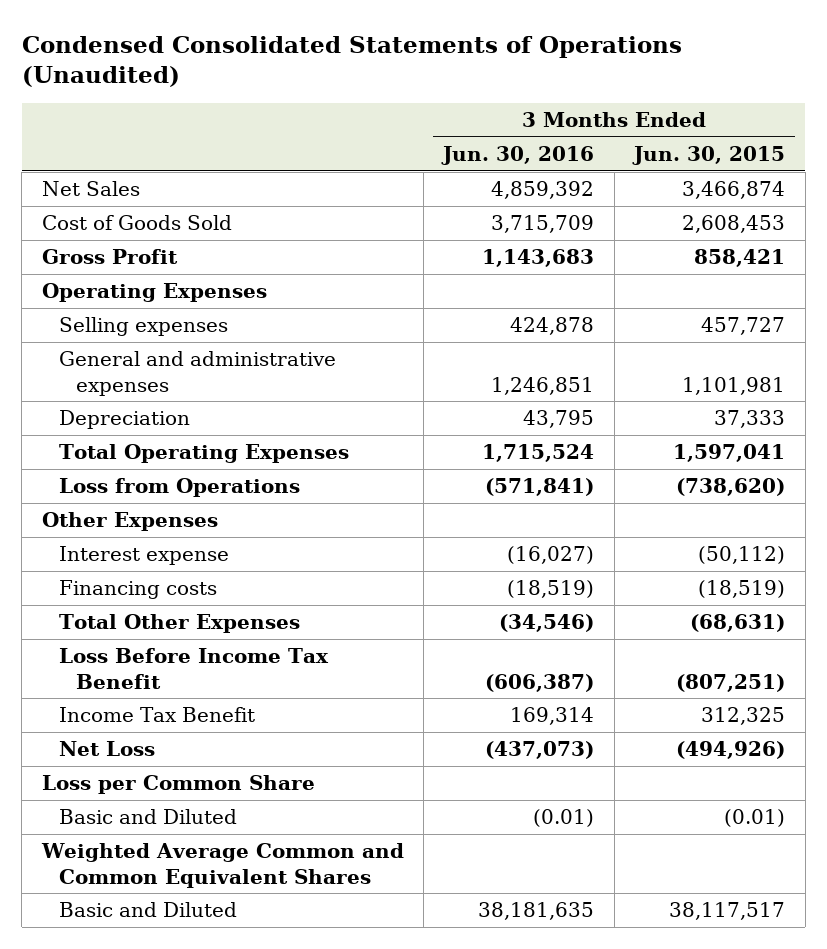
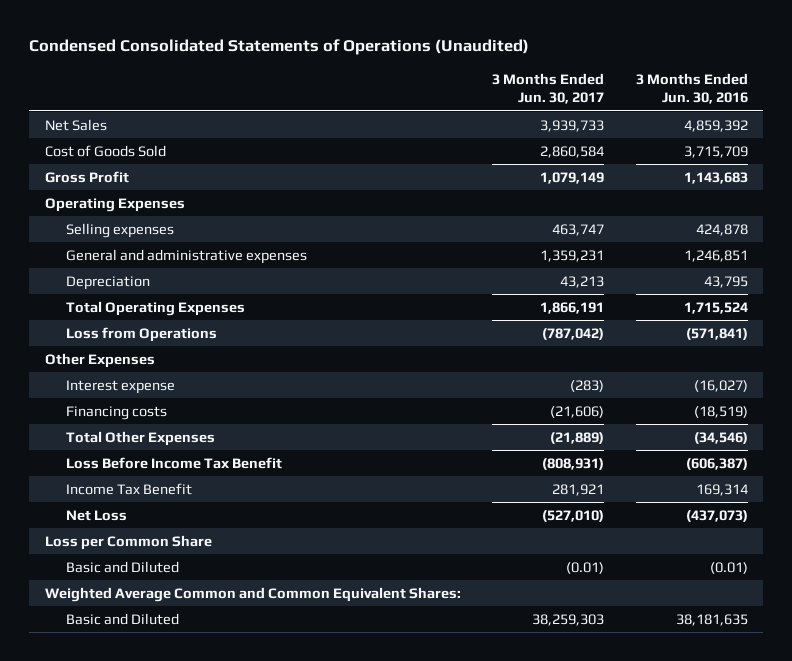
- | 3 Months Ended Jun. 30, 2016 | 3 Months Ended Jun. 30, 2015
+ | 3 Months Ended Jun. 30, 2017 | 3 Months Ended Jun. 30, 2016
- Weighted Average Common and Common Equivalent Shares
+ Weighted Average Common and Common Equivalent Shares:

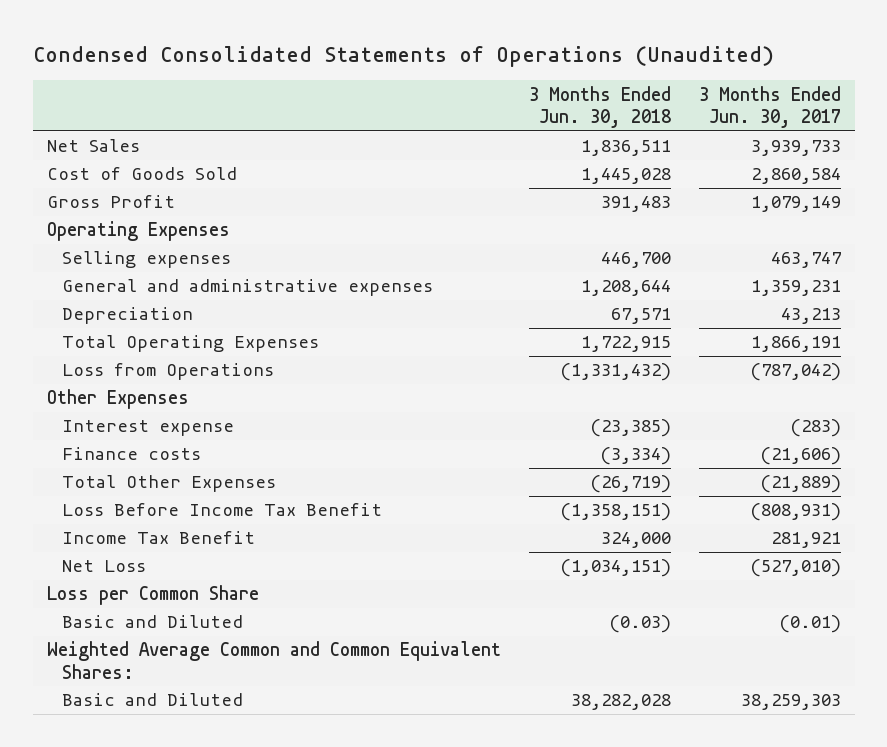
- | 3 Months Ended Jun. 30, 2017 | 3 Months Ended Jun. 30, 2016
+ | 3 Months Ended Jun. 30, 2018 | 3 Months Ended Jun. 30, 2017
- Financing costs | (21,606) | (18,519)
+ Finance costs | (3,334) | (21,606)

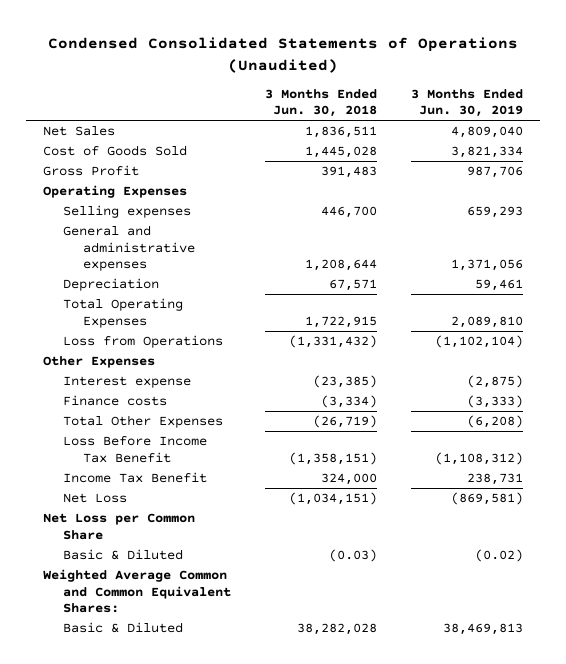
- | 3 Months Ended Jun. 30, 2018 | 3 Months Ended Jun. 30, 2017
+ | 3 Months Ended Jun. 30, 2018 | 3 Months Ended Jun. 30, 2019
- Loss per Common Share
- Basic and Diluted | (0.03) | (0.01)
+ Net Loss per Common Share
+ Basic & Diluted | (0.03) | (0.02)
- Basic and Diluted | 38,282,028 | 38,259,303
+ Basic & Diluted | 38,282,028 | 38,469,813

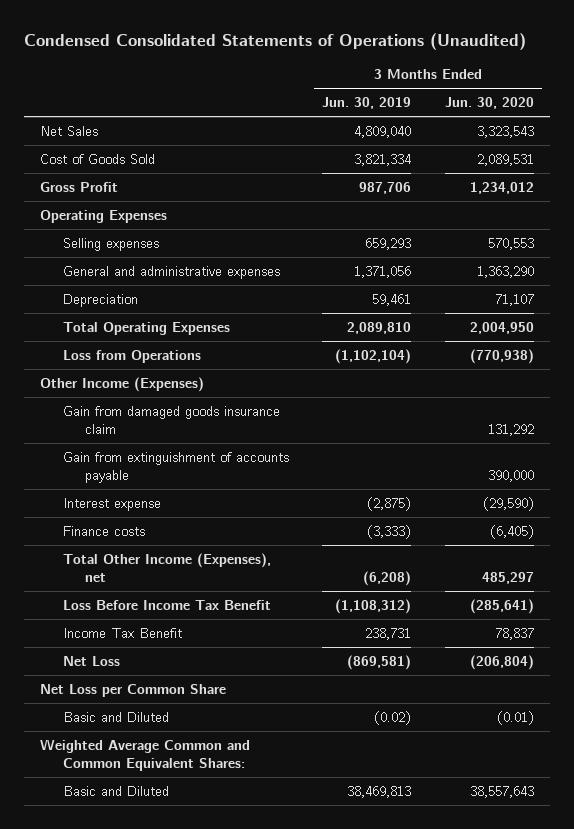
- | 3 Months Ended Jun. 30, 2018 | 3 Months Ended Jun. 30, 2019
+ | 3 Months Ended Jun. 30, 2019 | 3 Months Ended Jun. 30, 2020
- Other Expenses
+ Other Income (Expenses)
+ Gain from damaged goods insurance claim | | 131,292
+ Gain from extinguishment of accounts payable | | 390,000
- Total Other Expenses | (26,719) | (6,208)
+ Total Other Income (Expenses), net | (6,208) | 485,297
- Basic & Diluted | (0.03) | (0.02)
+ Basic and Diluted | (0.02) | (0.01)
- Basic & Diluted | 38,282,028 | 38,469,813
+ Basic and Diluted | 38,469,813 | 38,557,643

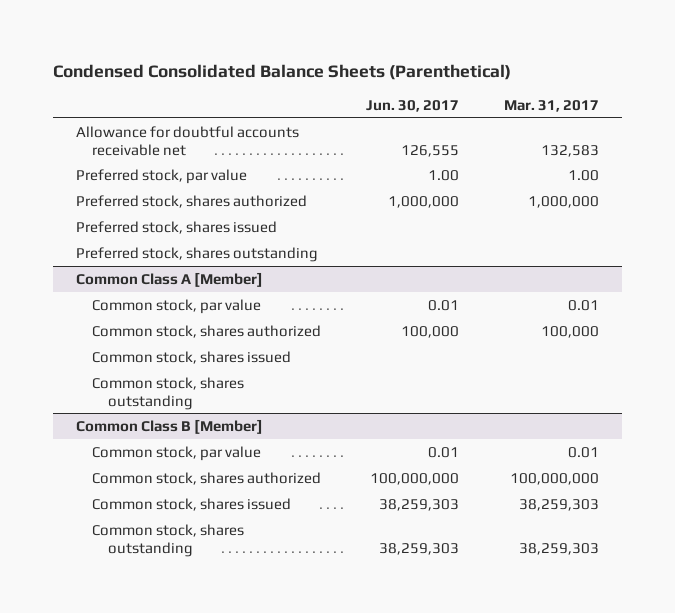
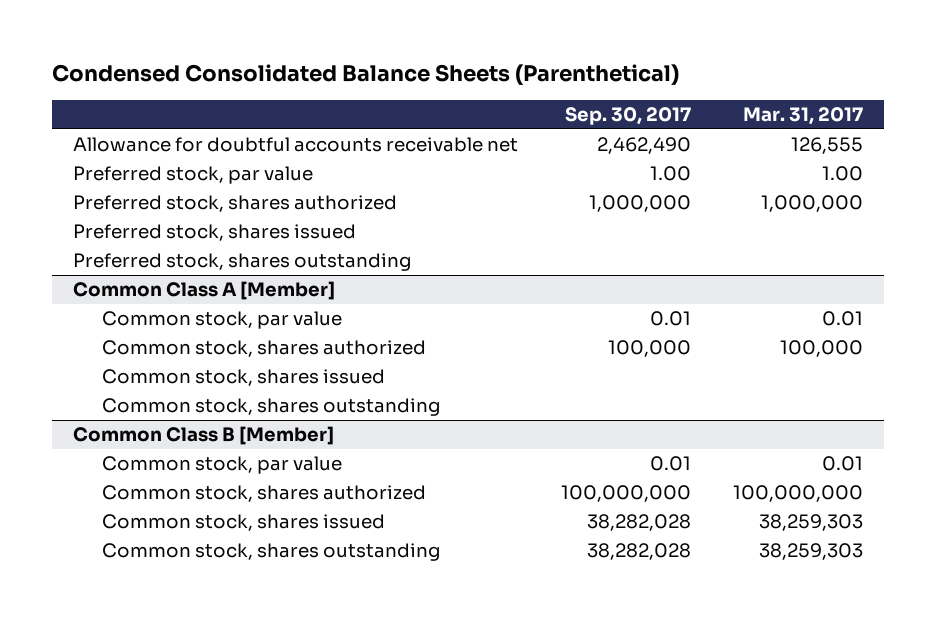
- | Jun. 30, 2017 | Mar. 31, 2017
+ | Sep. 30, 2017 | Mar. 31, 2017
- Allowance for doubtful accounts receivable net | 126,555 | 132,583
+ Allowance for doubtful accounts receivable net | 2,462,490 | 126,555

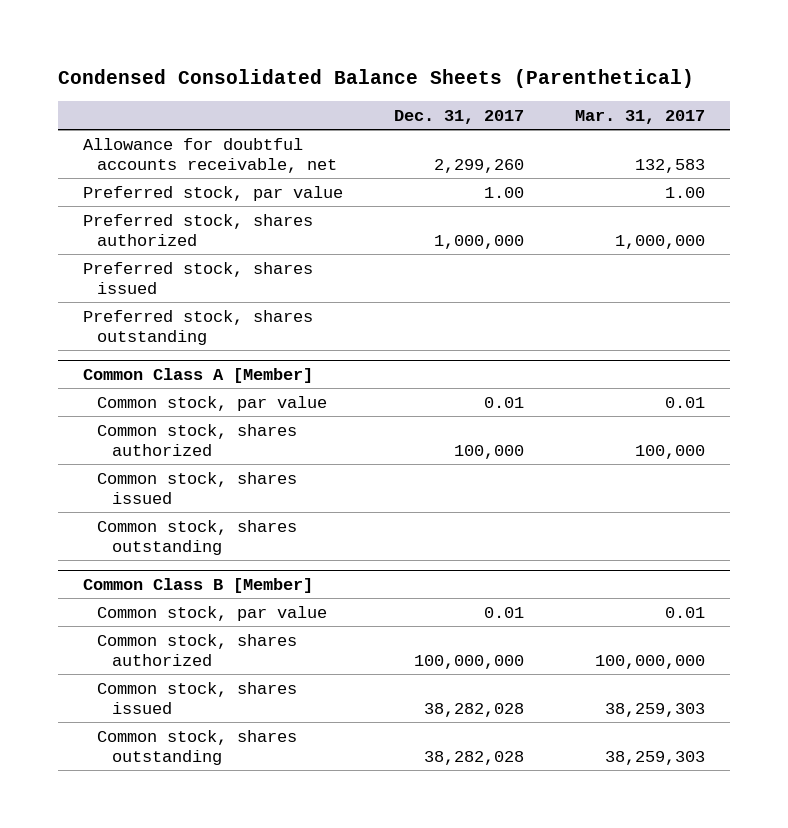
- | Sep. 30, 2017 | Mar. 31, 2017
+ | Dec. 31, 2017 | Mar. 31, 2017
- Allowance for doubtful accounts receivable net | 2,462,490 | 126,555
+ Allowance for doubtful accounts receivable, net | 2,299,260 | 132,583

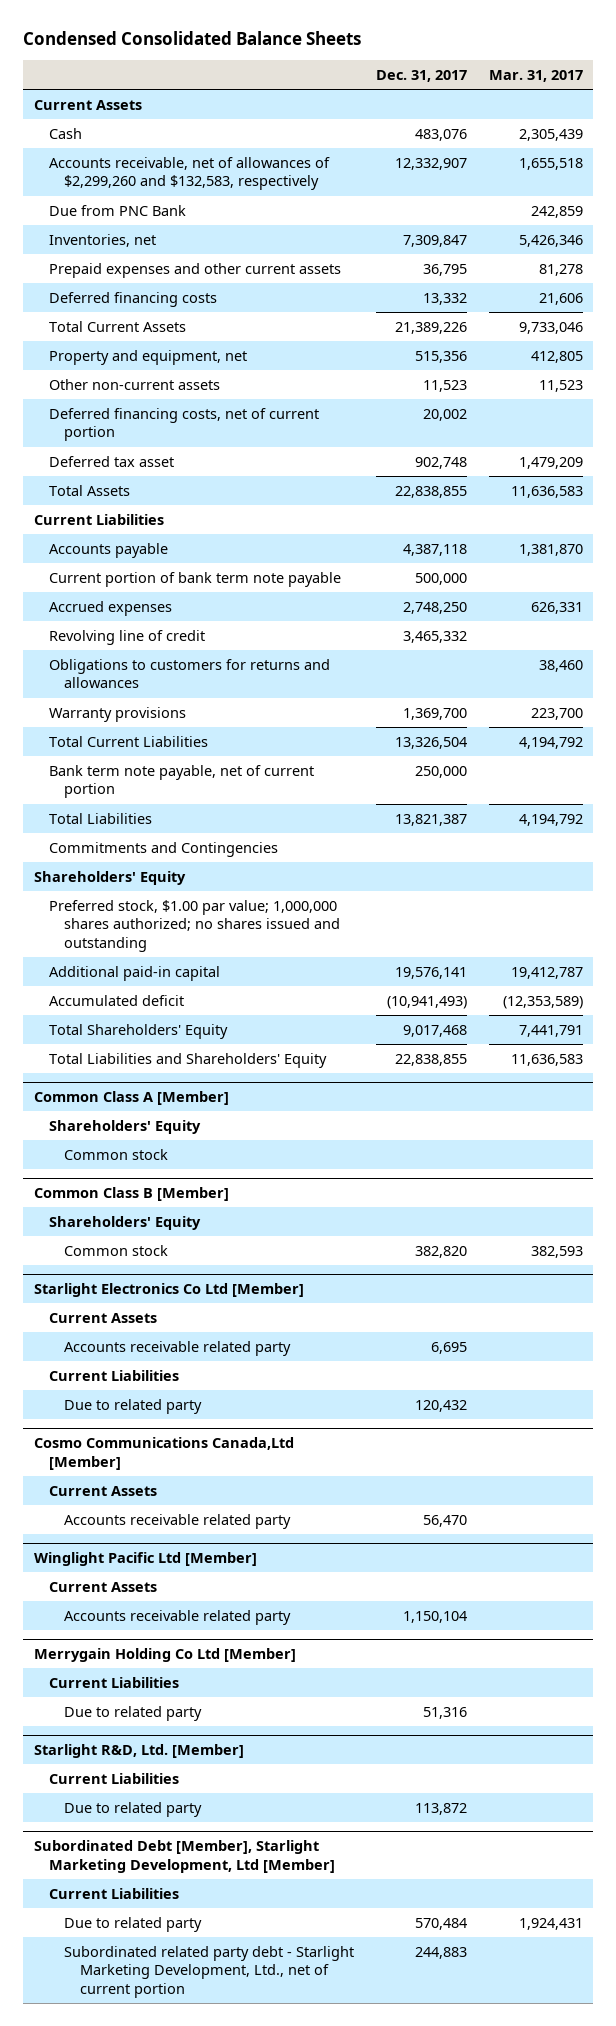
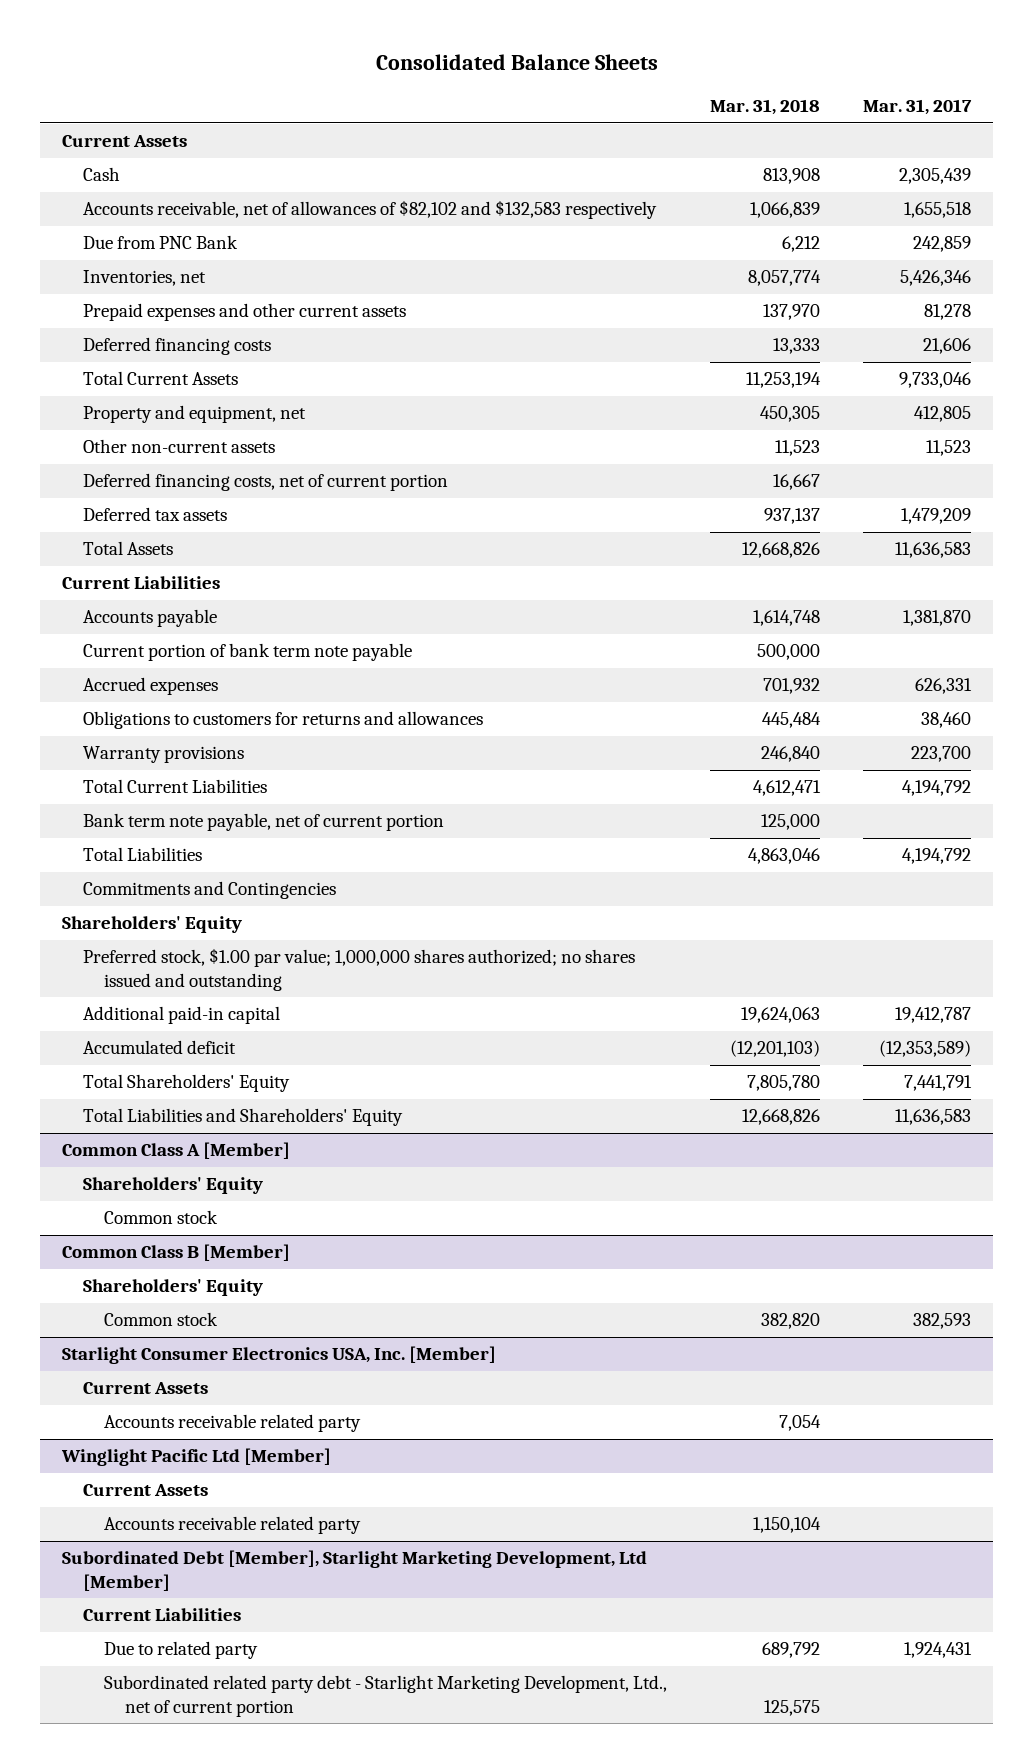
- Condensed Consolidated Balance Sheets
+ Consolidated Balance Sheets
- | Dec. 31, 2017 | Mar. 31, 2017
+ | Mar. 31, 2018 | Mar. 31, 2017
- Accounts receivable, net of allowances of $2,299,260 and $132,583, respectively | 12,332,907 | 1,655,518
+ Accounts receivable, net of allowances of $82,102 and $132,583 respectively | 1,066,839 | 1,655,518
- Deferred tax asset | 902,748 | 1,479,209
+ Deferred tax assets | 937,137 | 1,479,209
- Revolving line of credit | 3,465,332 |
- Starlight Electronics Co Ltd [Member]
- Current Assets
- Accounts receivable related party | 6,695 |
- Current Liabilities
- Due to related party | 120,432 |
- Cosmo Communications Canada,Ltd [Member]
+ Starlight Consumer Electronics USA, Inc. [Member]
- Merrygain Holding Co Ltd [Member]
- Current Liabilities
- Due to related party | 51,316 |
- Starlight R&D, Ltd. [Member]
- Current Liabilities
- Due to related party | 113,872 |

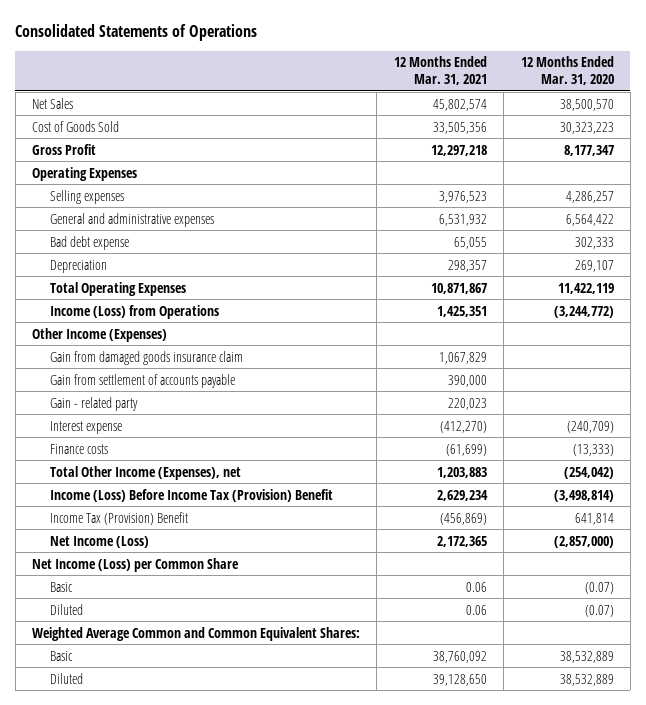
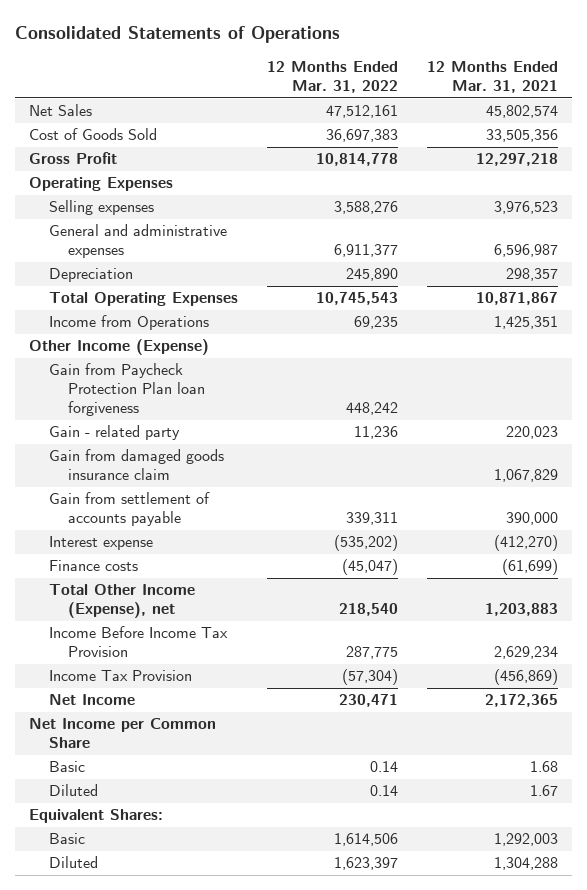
- | 12 Months Ended Mar. 31, 2021 | 12 Months Ended Mar. 31, 2020
+ | 12 Months Ended Mar. 31, 2022 | 12 Months Ended Mar. 31, 2021
- General and administrative expenses | 6,531,932 | 6,564,422
- Bad debt expense | 65,055 | 302,333
+ General and administrative expenses | 6,911,377 | 6,596,987
- Income (Loss) from Operations | 1,425,351 | (3,244,772)
- Other Income (Expenses)
+ Income from Operations | 69,235 | 1,425,351
+ Other Income (Expense)
+ Gain from Paycheck Protection Plan loan forgiveness | 448,242 |
moved up: Gain - related party | 11,236 | 220,023
- Total Other Income (Expenses), net | 1,203,883 | (254,042)
- Income (Loss) Before Income Tax (Provision) Benefit | 2,629,234 | (3,498,814)
- Income Tax (Provision) Benefit | (456,869) | 641,814
- Net Income (Loss) | 2,172,365 | (2,857,000)
- Net Income (Loss) per Common Share
- Basic | 0.06 | (0.07)
- Diluted | 0.06 | (0.07)
- Weighted Average Common and Common Equivalent Shares:
- Basic | 38,760,092 | 38,532,889
- Diluted | 39,128,650 | 38,532,889
+ Total Other Income (Expense), net | 218,540 | 1,203,883
+ Income Before Income Tax Provision | 287,775 | 2,629,234
+ Income Tax Provision | (57,304) | (456,869)
+ Net Income | 230,471 | 2,172,365
+ Net Income per Common Share
+ Basic | 0.14 | 1.68
+ Diluted | 0.14 | 1.67
+ Equivalent Shares:
+ Basic | 1,614,506 | 1,292,003
+ Diluted | 1,623,397 | 1,304,288

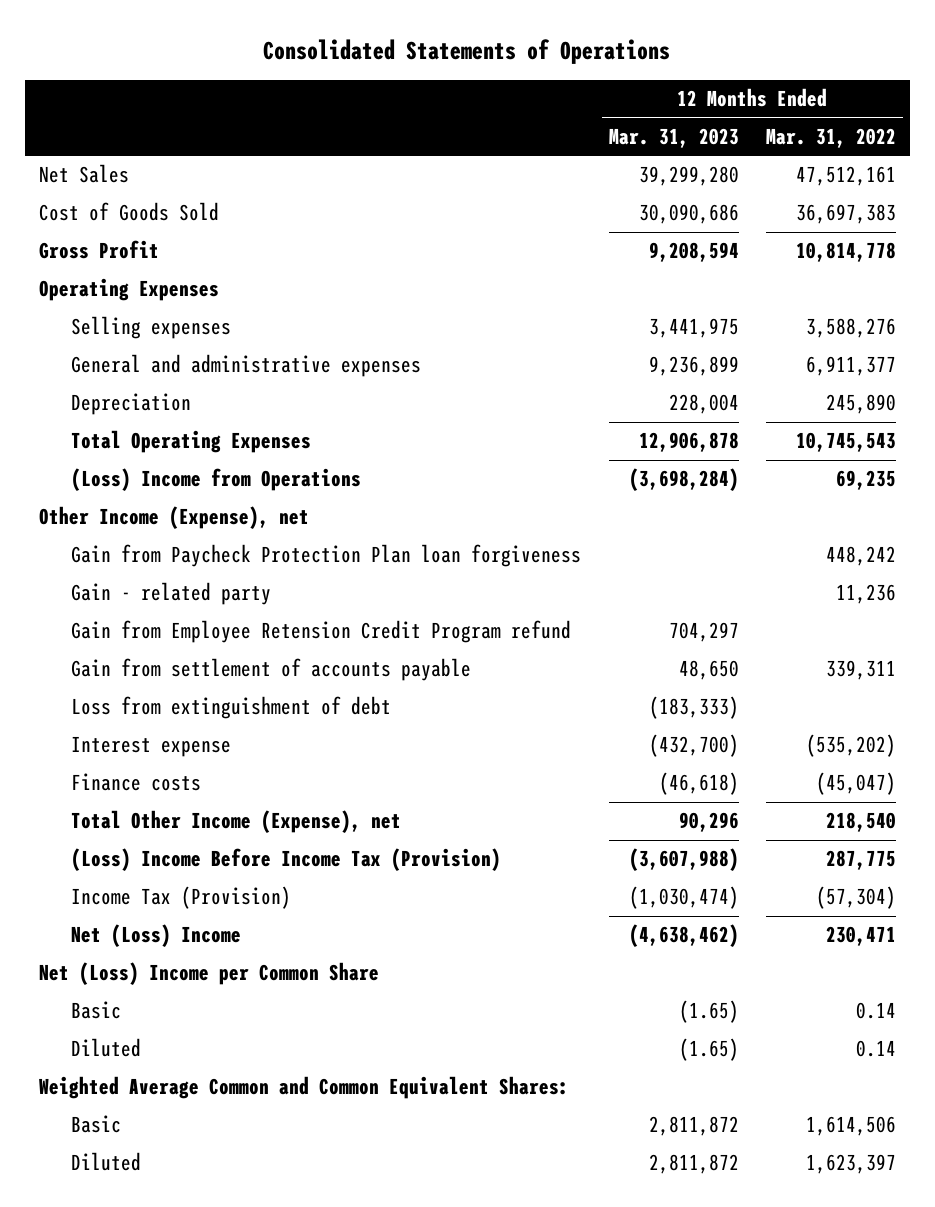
- | 12 Months Ended Mar. 31, 2022 | 12 Months Ended Mar. 31, 2021
+ | 12 Months Ended Mar. 31, 2023 | 12 Months Ended Mar. 31, 2022
- Income from Operations | 69,235 | 1,425,351
- Other Income (Expense)
+ (Loss) Income from Operations | (3,698,284) | 69,235
+ Other Income (Expense), net
- Gain from damaged goods insurance claim | | 1,067,829
+ Gain from Employee Retension Credit Program refund | 704,297 |
+ Loss from extinguishment of debt | (183,333) |
- Income Before Income Tax Provision | 287,775 | 2,629,234
- Income Tax Provision | (57,304) | (456,869)
- Net Income | 230,471 | 2,172,365
- Net Income per Common Share
+ (Loss) Income Before Income Tax (Provision) | (3,607,988) | 287,775
+ Income Tax (Provision) | (1,030,474) | (57,304)
+ Net (Loss) Income | (4,638,462) | 230,471
+ Net (Loss) Income per Common Share
- Equivalent Shares:
+ Weighted Average Common and Common Equivalent Shares:

